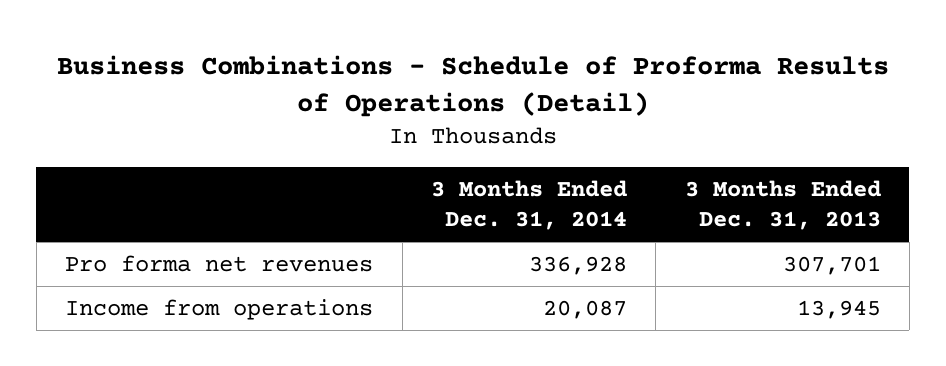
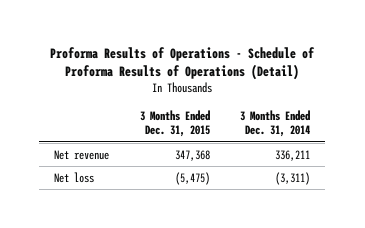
- Business Combinations - Schedule of Proforma Results of Operations (Detail)
+ Proforma Results of Operations - Schedule of Proforma Results of Operations (Detail)
- | 3 Months Ended Dec. 31, 2014 | 3 Months Ended Dec. 31, 2013
+ | 3 Months Ended Dec. 31, 2015 | 3 Months Ended Dec. 31, 2014
- Pro forma net revenues | 336,928 | 307,701
- Income from operations | 20,087 | 13,945
+ Net revenue | 347,368 | 336,211
+ Net loss | (5,475) | (3,311)

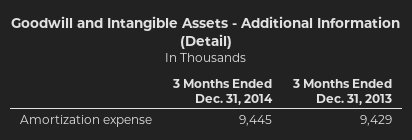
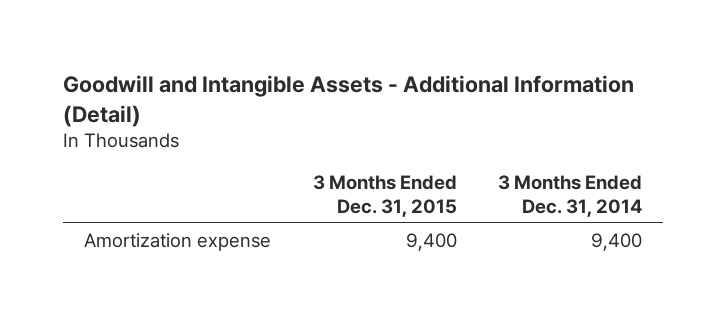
- | 3 Months Ended Dec. 31, 2014 | 3 Months Ended Dec. 31, 2013
+ | 3 Months Ended Dec. 31, 2015 | 3 Months Ended Dec. 31, 2014
- Amortization expense | 9,445 | 9,429
+ Amortization expense | 9,400 | 9,400

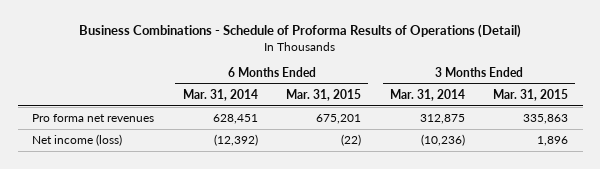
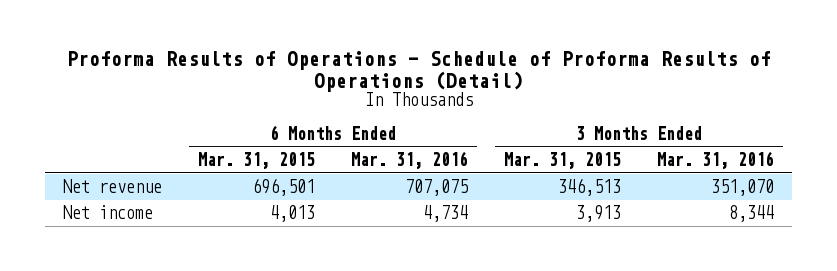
- Business Combinations - Schedule of Proforma Results of Operations (Detail)
+ Proforma Results of Operations - Schedule of Proforma Results of Operations (Detail)
- | 6 Months Ended Mar. 31, 2014 | 6 Months Ended Mar. 31, 2015 | 3 Months Ended Mar. 31, 2014 | 3 Months Ended Mar. 31, 2015
+ | 6 Months Ended Mar. 31, 2015 | 6 Months Ended Mar. 31, 2016 | 3 Months Ended Mar. 31, 2015 | 3 Months Ended Mar. 31, 2016
- Pro forma net revenues | 628,451 | 675,201 | 312,875 | 335,863
- Net income (loss) | (12,392) | (22) | (10,236) | 1,896
+ Net revenue | 696,501 | 707,075 | 346,513 | 351,070
+ Net income | 4,013 | 4,734 | 3,913 | 8,344

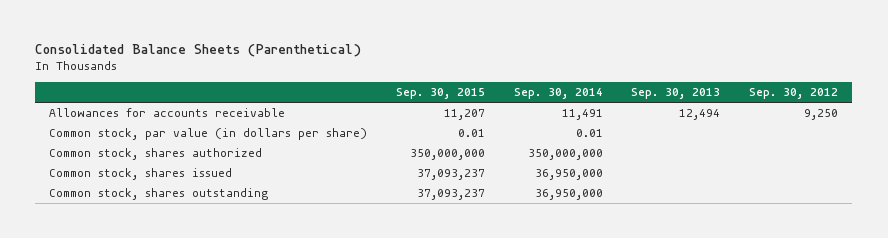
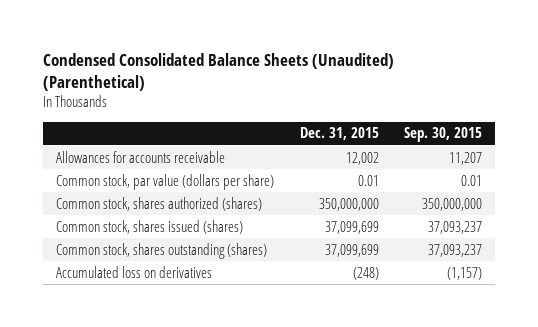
- Consolidated Balance Sheets (Parenthetical)
+ Condensed Consolidated Balance Sheets (Unaudited) (Parenthetical)
- | Sep. 30, 2015 | Sep. 30, 2014 | Sep. 30, 2013 | Sep. 30, 2012
+ | Dec. 31, 2015 | Sep. 30, 2015
- Common stock, par value (in dollars per share) | 0.01 | 0.01 | |
- Common stock, shares authorized | 350,000,000 | 350,000,000 | |
- Common stock, shares issued | 37,093,237 | 36,950,000 | |
- Common stock, shares outstanding | 37,093,237 | 36,950,000 | |
+ Common stock, par value (dollars per share) | 0.01 | 0.01
+ Common stock, shares authorized (shares) | 350,000,000 | 350,000,000
+ Common stock, shares issued (shares) | 37,099,699 | 37,093,237
+ Common stock, shares outstanding (shares) | 37,099,699 | 37,093,237
+ Accumulated loss on derivatives | (248) | (1,157)

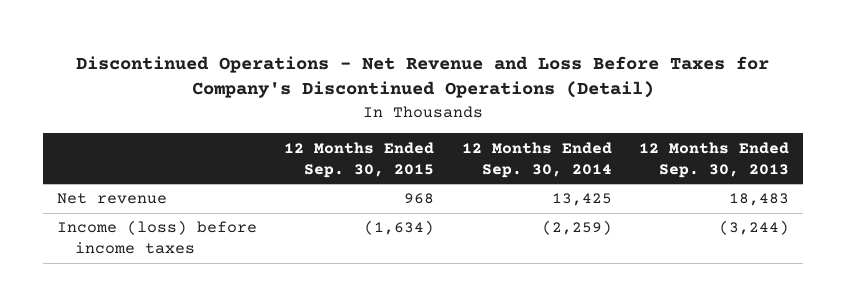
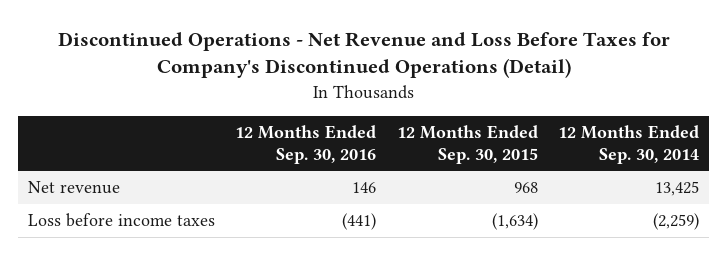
- | 12 Months Ended Sep. 30, 2015 | 12 Months Ended Sep. 30, 2014 | 12 Months Ended Sep. 30, 2013
+ | 12 Months Ended Sep. 30, 2016 | 12 Months Ended Sep. 30, 2015 | 12 Months Ended Sep. 30, 2014
- Income (loss) before income taxes | (1,634) | (2,259) | (3,244)
+ Loss before income taxes | (441) | (1,634) | (2,259)

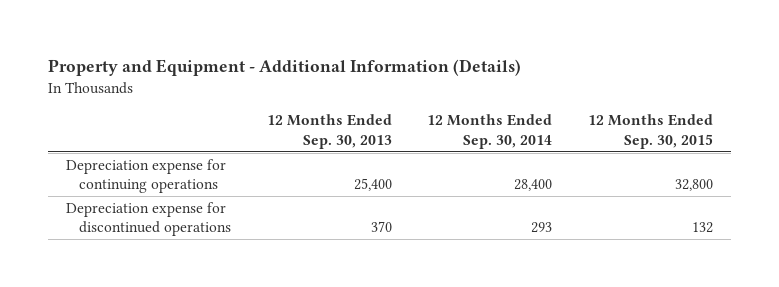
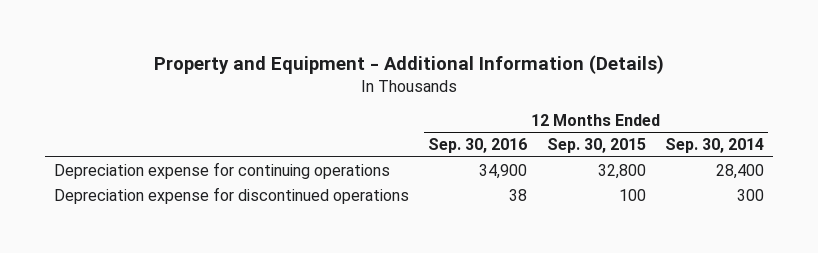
- | 12 Months Ended Sep. 30, 2013 | 12 Months Ended Sep. 30, 2014 | 12 Months Ended Sep. 30, 2015
+ | 12 Months Ended Sep. 30, 2016 | 12 Months Ended Sep. 30, 2015 | 12 Months Ended Sep. 30, 2014
- Depreciation expense for discontinued operations | 370 | 293 | 132
+ Depreciation expense for discontinued operations | 38 | 100 | 300

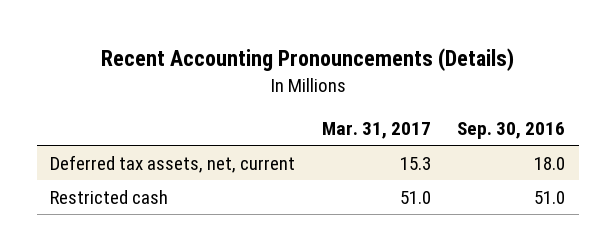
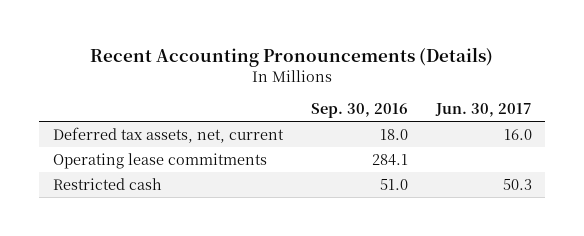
- | Mar. 31, 2017 | Sep. 30, 2016
+ | Sep. 30, 2016 | Jun. 30, 2017
+ Operating lease commitments | 284.1 |

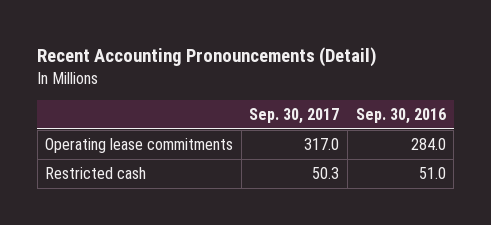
- Recent Accounting Pronouncements (Details)
+ Recent Accounting Pronouncements (Detail)
- | Sep. 30, 2016 | Jun. 30, 2017
+ | Sep. 30, 2017 | Sep. 30, 2016
- Deferred tax assets, net, current | 18.0 | 16.0
- Operating lease commitments | 284.1 |
+ Operating lease commitments | 317.0 | 284.0

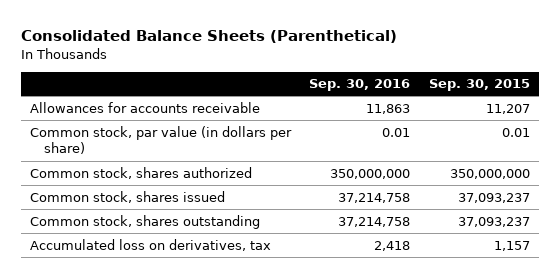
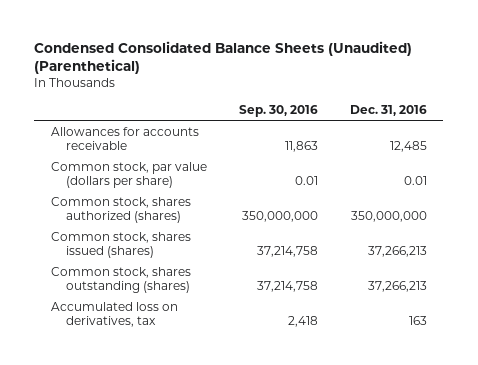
- Consolidated Balance Sheets (Parenthetical)
+ Condensed Consolidated Balance Sheets (Unaudited) (Parenthetical)
- | Sep. 30, 2016 | Sep. 30, 2015
+ | Sep. 30, 2016 | Dec. 31, 2016
- Common stock, par value (in dollars per share) | 0.01 | 0.01
- Common stock, shares authorized | 350,000,000 | 350,000,000
- Common stock, shares issued | 37,214,758 | 37,093,237
- Common stock, shares outstanding | 37,214,758 | 37,093,237
+ Common stock, par value (dollars per share) | 0.01 | 0.01
+ Common stock, shares authorized (shares) | 350,000,000 | 350,000,000
+ Common stock, shares issued (shares) | 37,214,758 | 37,266,213
+ Common stock, shares outstanding (shares) | 37,214,758 | 37,266,213

